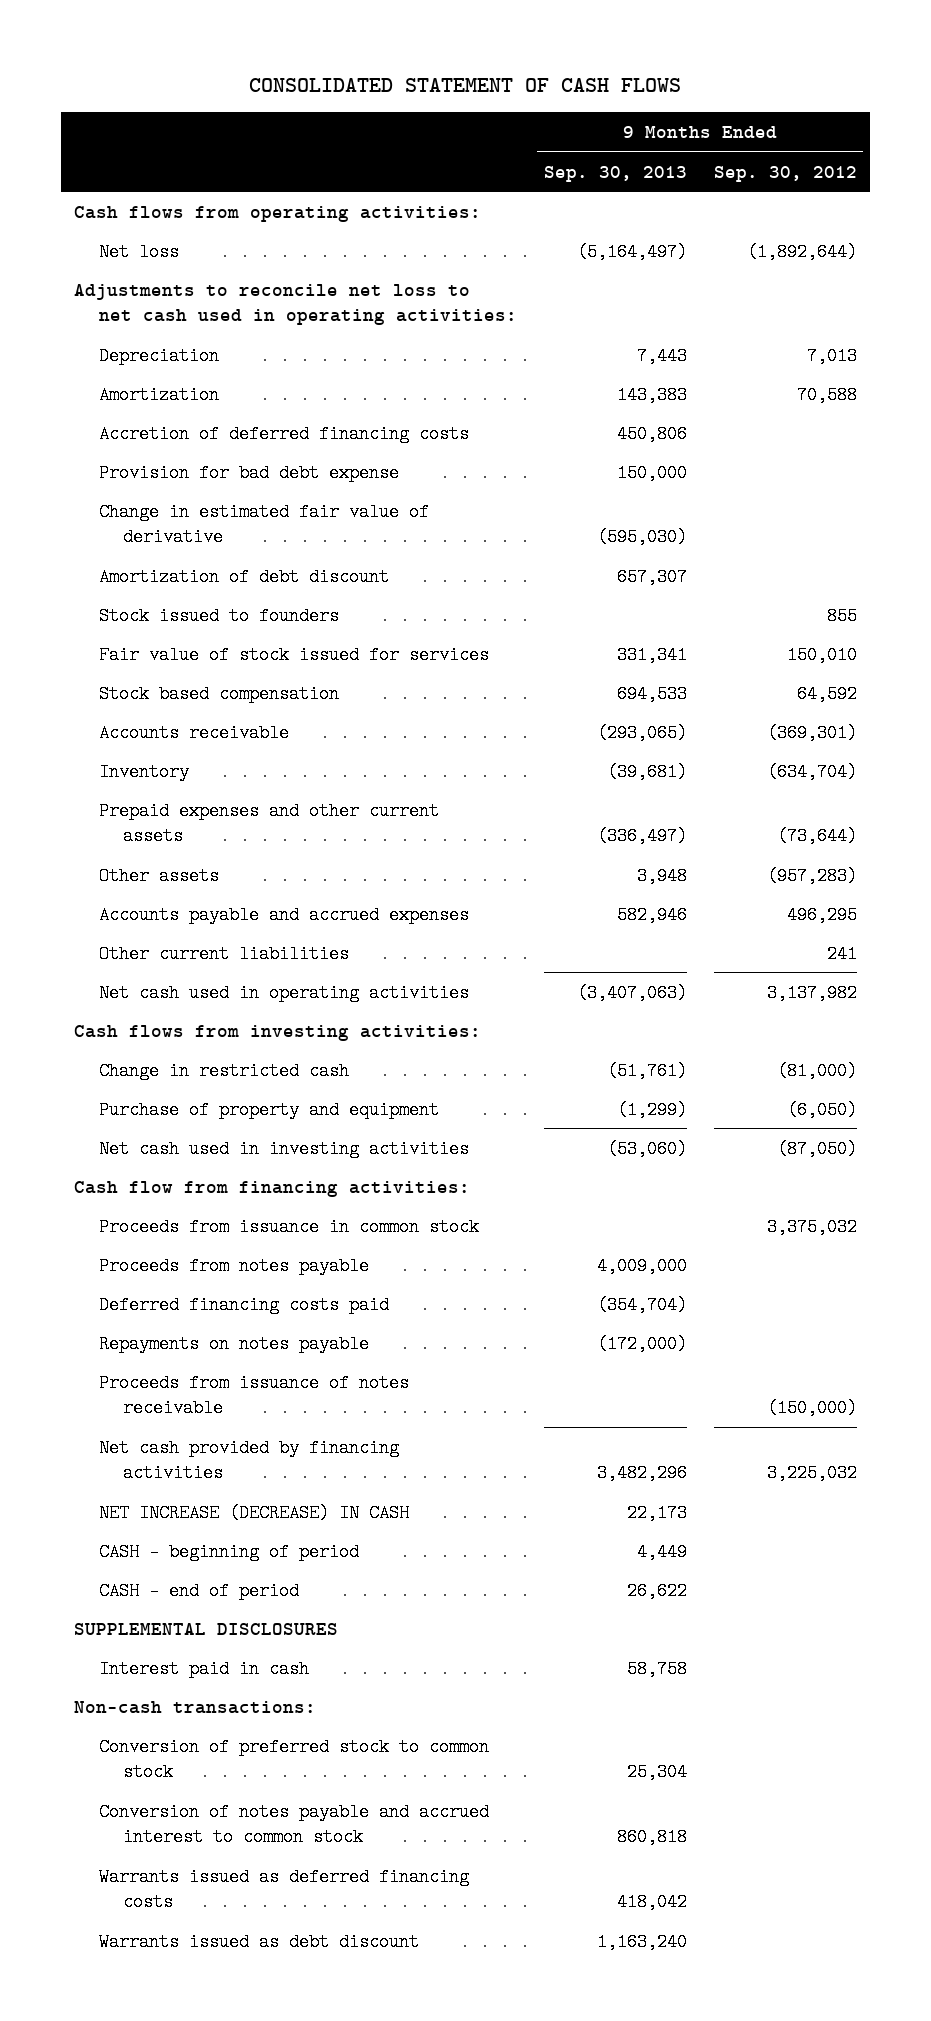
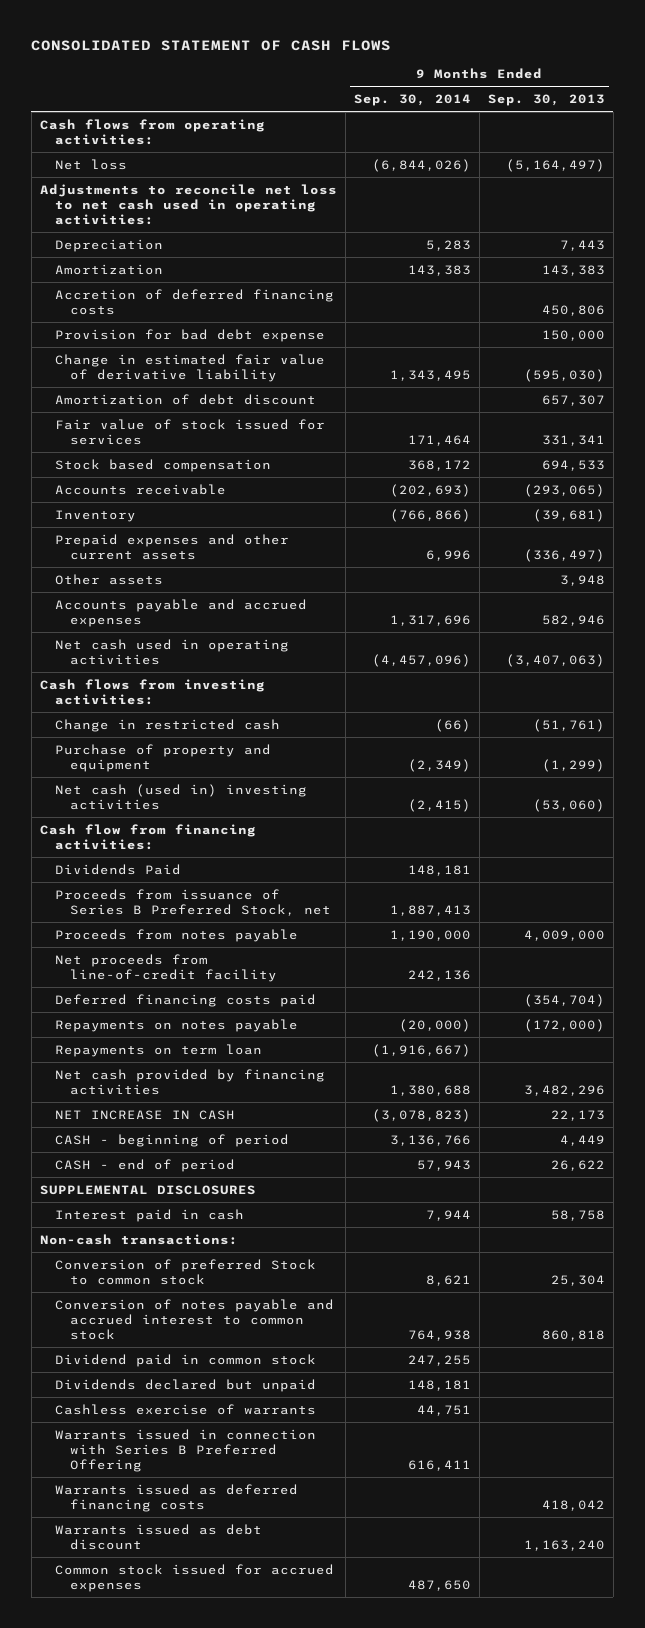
- | 9 Months Ended Sep. 30, 2013 | 9 Months Ended Sep. 30, 2012
+ | 9 Months Ended Sep. 30, 2014 | 9 Months Ended Sep. 30, 2013
- Change in estimated fair value of derivative | (595,030) |
+ Change in estimated fair value of derivative liability | 1,343,495 | (595,030)
- Stock issued to founders | | 855
- Other current liabilities | | 241
- Net cash used in investing activities | (53,060) | (87,050)
+ Net cash (used in) investing activities | (2,415) | (53,060)
- Proceeds from issuance in common stock | | 3,375,032
+ Dividends Paid | 148,181 |
+ Proceeds from issuance of Series B Preferred Stock, net | 1,887,413 |
+ Net proceeds from line-of-credit facility | 242,136 |
- Proceeds from issuance of notes receivable | | (150,000)
+ Repayments on term loan | (1,916,667) |
- NET INCREASE (DECREASE) IN CASH | 22,173 |
+ NET INCREASE IN CASH | (3,078,823) | 22,173
- Conversion of preferred stock to common stock | 25,304 |
+ Conversion of preferred Stock to common stock | 8,621 | 25,304
+ Dividend paid in common stock | 247,255 |
+ Dividends declared but unpaid | 148,181 |
+ Cashless exercise of warrants | 44,751 |
+ Warrants issued in connection with Series B Preferred Offering | 616,411 |
+ Common stock issued for accrued expenses | 487,650 |

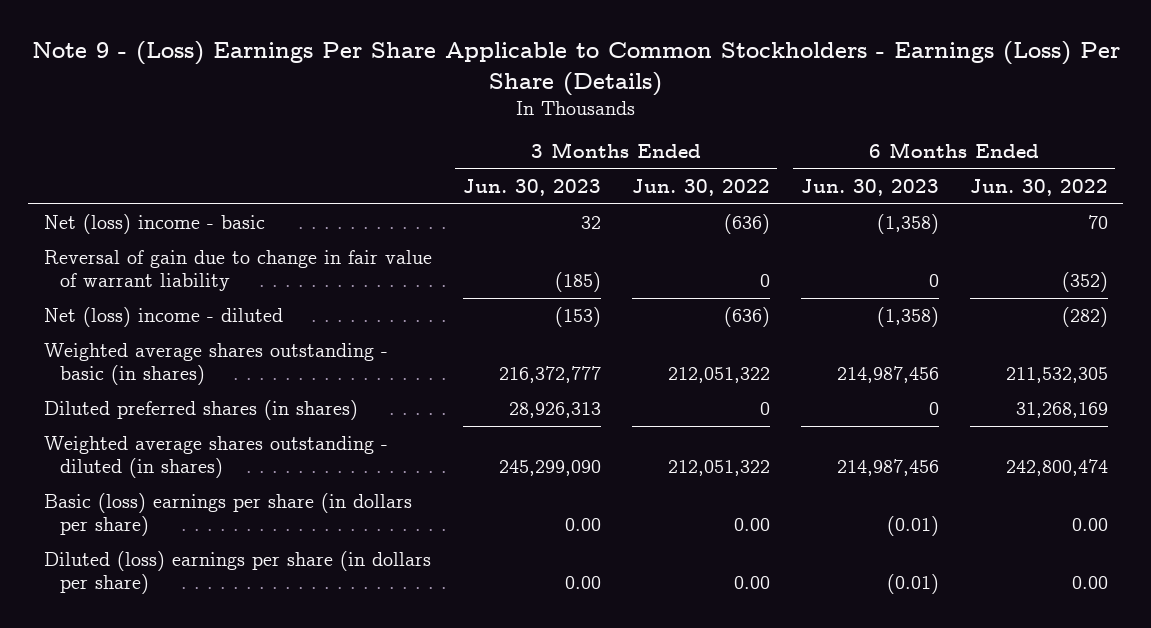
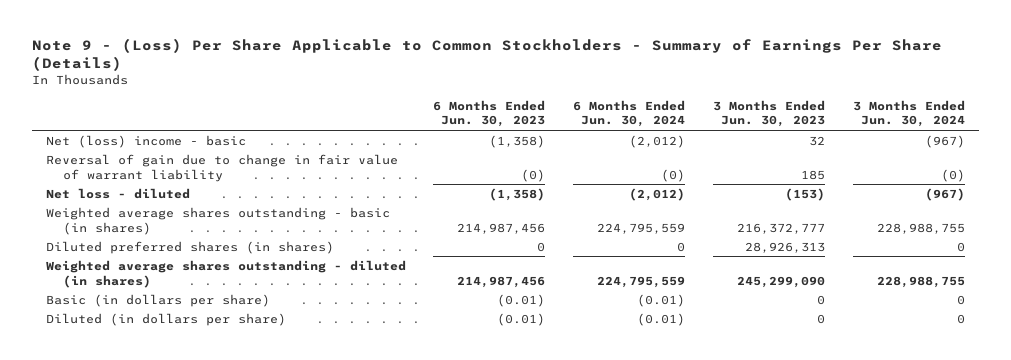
- Note 9 - (Loss) Earnings Per Share Applicable to Common Stockholders - Earnings (Loss) Per Share (Details)
+ Note 9 - (Loss) Per Share Applicable to Common Stockholders - Summary of Earnings Per Share (Details)
- | 3 Months Ended Jun. 30, 2023 | 3 Months Ended Jun. 30, 2022 | 6 Months Ended Jun. 30, 2023 | 6 Months Ended Jun. 30, 2022
+ | 6 Months Ended Jun. 30, 2023 | 6 Months Ended Jun. 30, 2024 | 3 Months Ended Jun. 30, 2023 | 3 Months Ended Jun. 30, 2024
- Reversal of gain due to change in fair value of warrant liability | (185) | 0 | 0 | (352)
- Net (loss) income - diluted | (153) | (636) | (1,358) | (282)
+ Reversal of gain due to change in fair value of warrant liability | (0) | (0) | 185 | (0)
+ Net loss - diluted | (1,358) | (2,012) | (153) | (967)
- Basic (loss) earnings per share (in dollars per share) | 0.00 | 0.00 | (0.01) | 0.00
- Diluted (loss) earnings per share (in dollars per share) | 0.00 | 0.00 | (0.01) | 0.00
+ Basic (in dollars per share) | (0.01) | (0.01) | 0 | 0
+ Diluted (in dollars per share) | (0.01) | (0.01) | 0 | 0

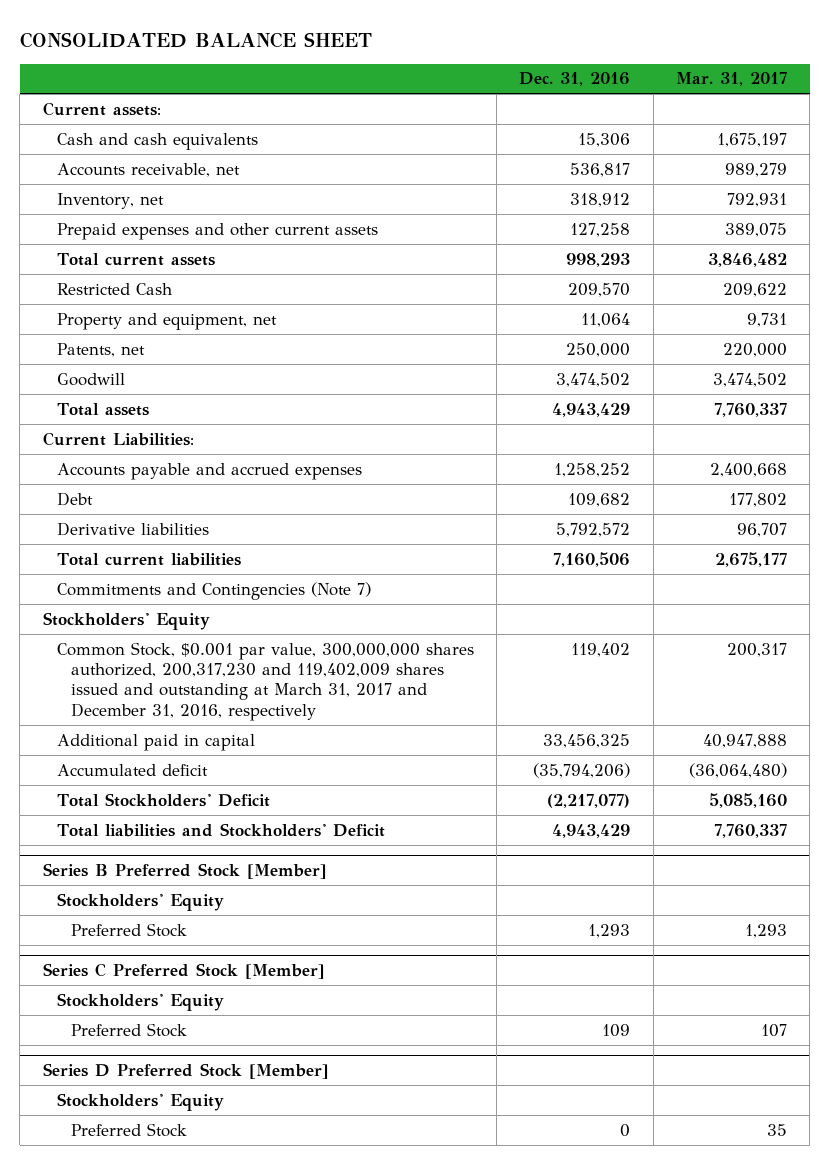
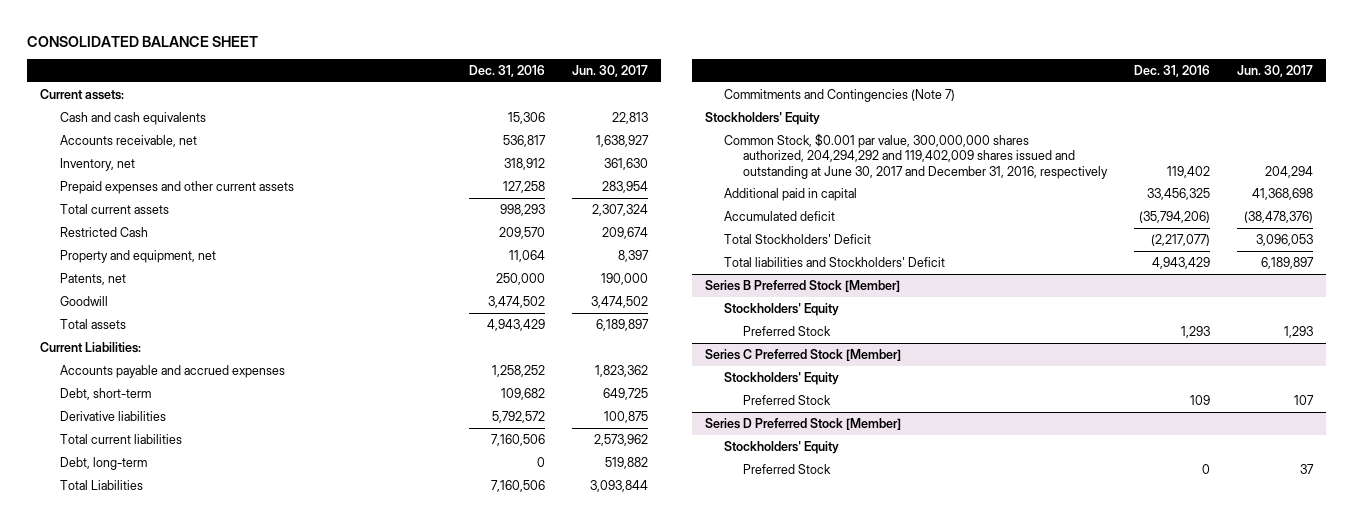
- | Dec. 31, 2016 | Mar. 31, 2017
+ | Dec. 31, 2016 | Jun. 30, 2017
- Debt | 109,682 | 177,802
+ Debt, short-term | 109,682 | 649,725
+ Debt, long-term | 0 | 519,882
+ Total Liabilities | 7,160,506 | 3,093,844
- Common Stock, $0.001 par value, 300,000,000 shares authorized, 200,317,230 and 119,402,009 shares issued and outstanding at March 31, 2017 and December 31, 2016, respectively | 119,402 | 200,317
+ Common Stock, $0.001 par value, 300,000,000 shares authorized, 204,294,292 and 119,402,009 shares issued and outstanding at June 30, 2017 and December 31, 2016, respectively | 119,402 | 204,294

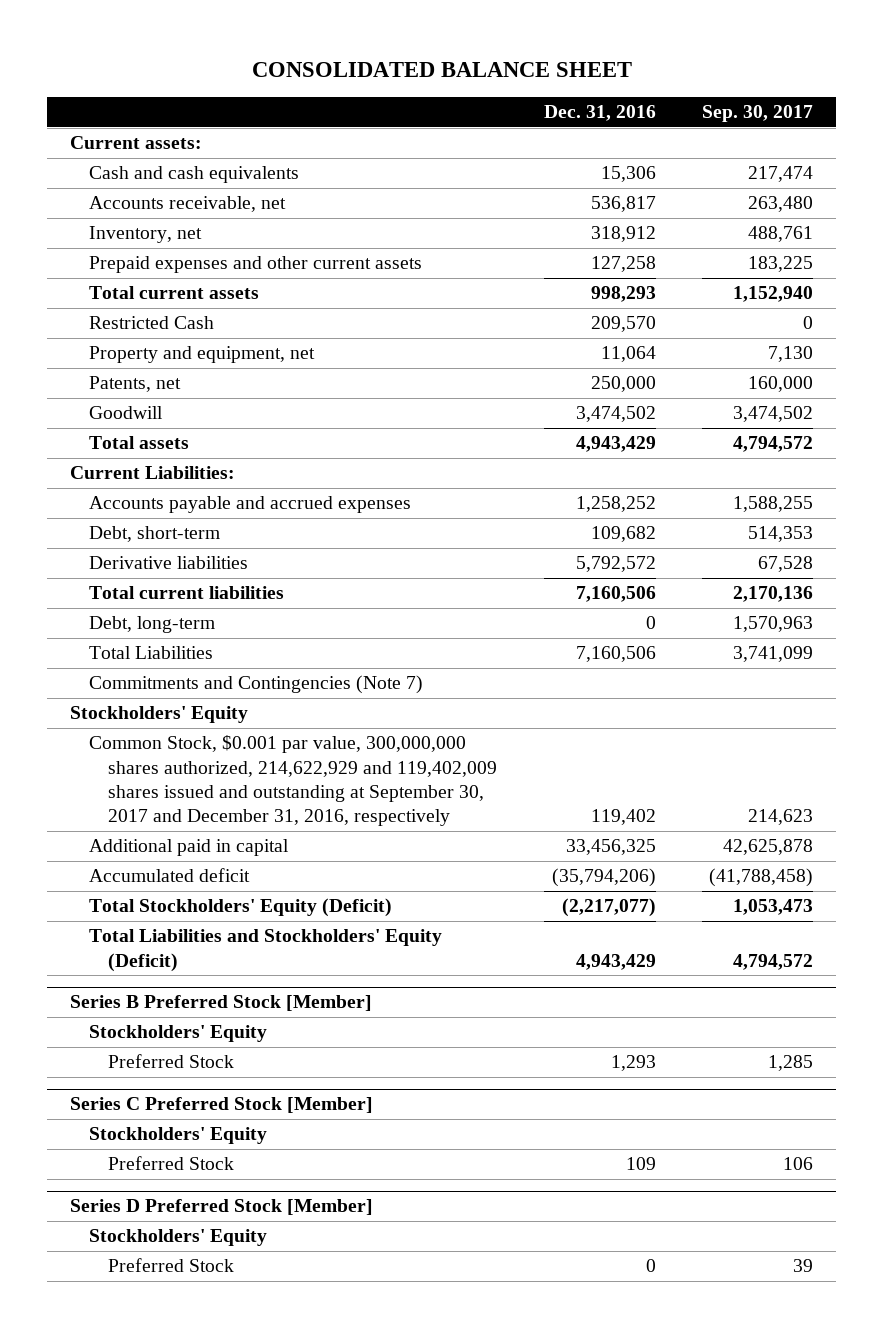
- | Dec. 31, 2016 | Jun. 30, 2017
+ | Dec. 31, 2016 | Sep. 30, 2017
- Common Stock, $0.001 par value, 300,000,000 shares authorized, 204,294,292 and 119,402,009 shares issued and outstanding at June 30, 2017 and December 31, 2016, respectively | 119,402 | 204,294
+ Common Stock, $0.001 par value, 300,000,000 shares authorized, 214,622,929 and 119,402,009 shares issued and outstanding at September 30, 2017 and December 31, 2016, respectively | 119,402 | 214,623
- Total Stockholders' Deficit | (2,217,077) | 3,096,053
- Total liabilities and Stockholders' Deficit | 4,943,429 | 6,189,897
+ Total Stockholders' Equity (Deficit) | (2,217,077) | 1,053,473
+ Total Liabilities and Stockholders' Equity (Deficit) | 4,943,429 | 4,794,572

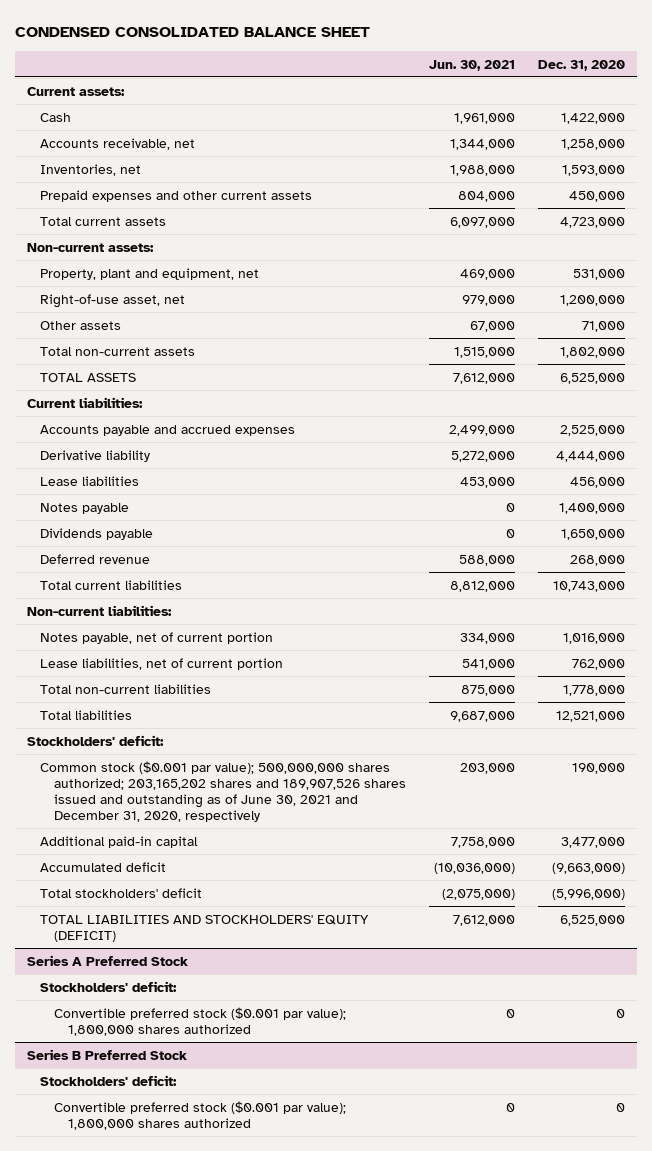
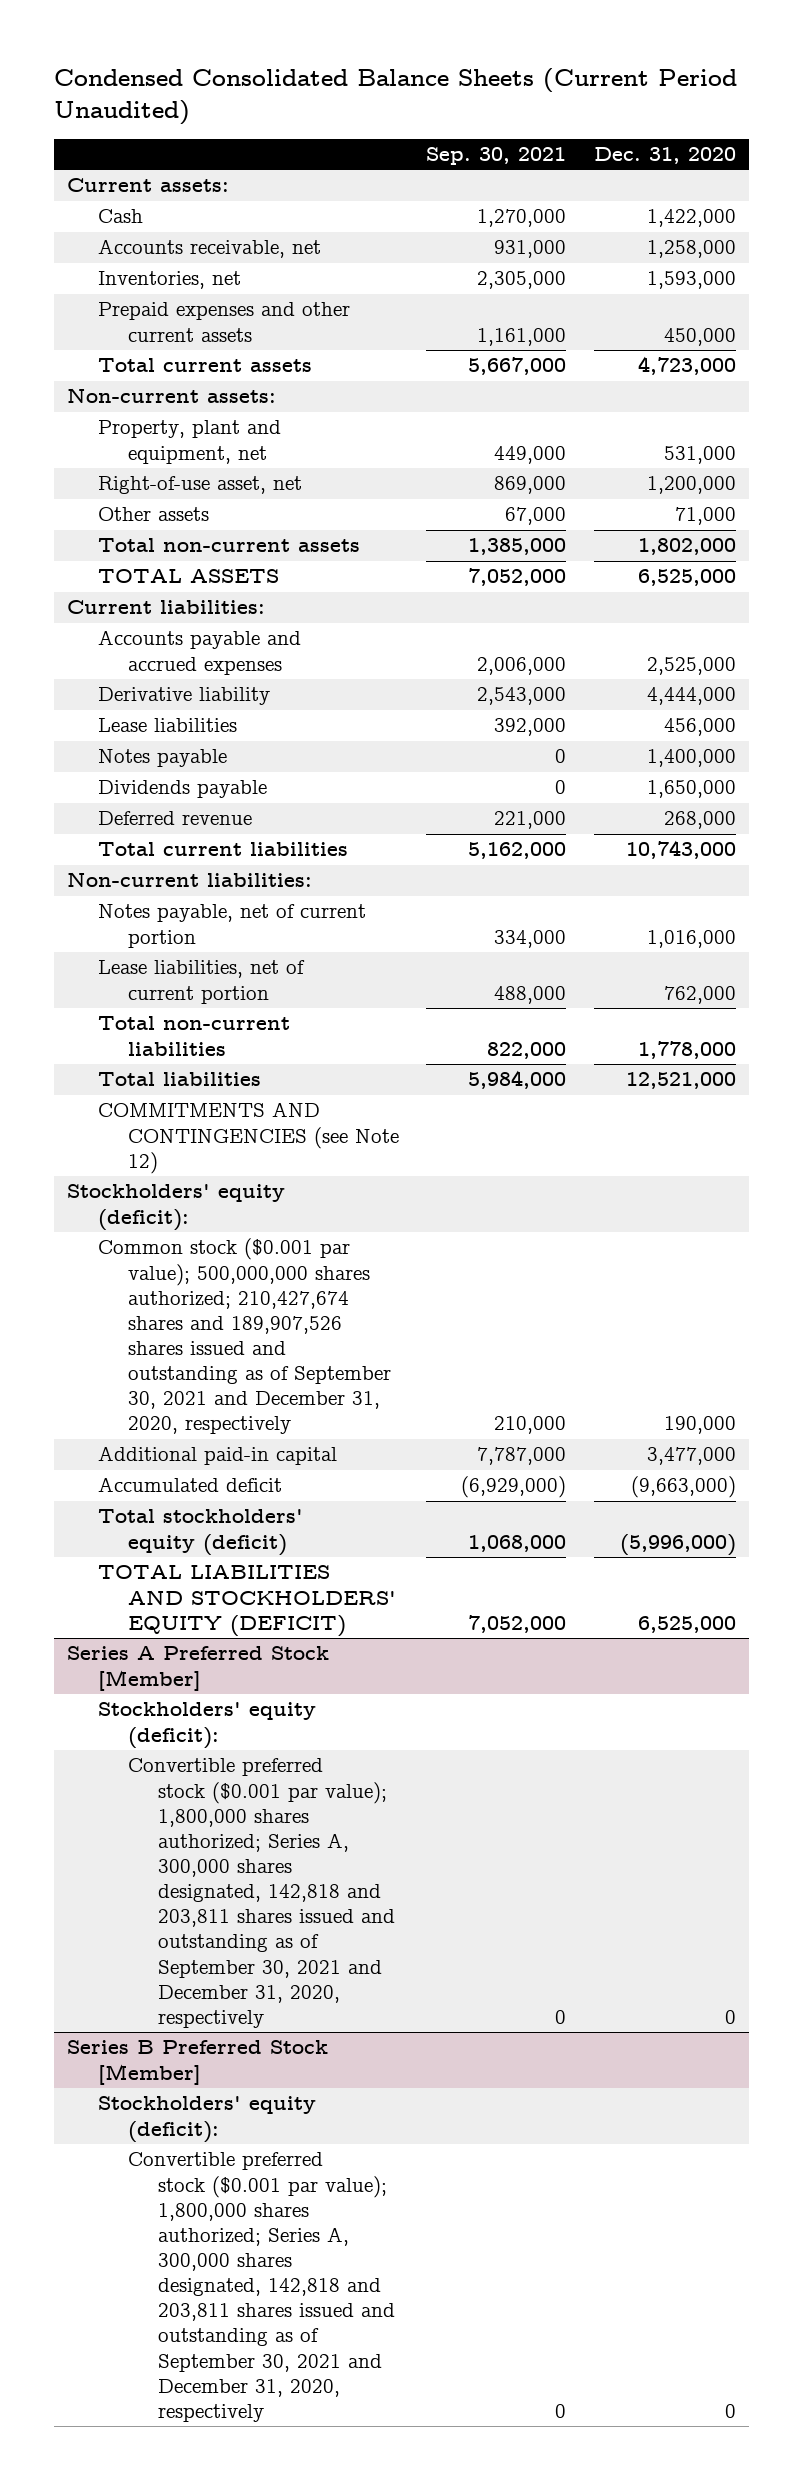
- CONDENSED CONSOLIDATED BALANCE SHEET
+ Condensed Consolidated Balance Sheets (Current Period Unaudited)
- | Jun. 30, 2021 | Dec. 31, 2020
+ | Sep. 30, 2021 | Dec. 31, 2020
- Stockholders' deficit:
- Common stock ($0.001 par value); 500,000,000 shares authorized; 203,165,202 shares and 189,907,526 shares issued and outstanding as of June 30, 2021 and December 31, 2020, respectively | 203,000 | 190,000
+ COMMITMENTS AND CONTINGENCIES (see Note 12)
+ Stockholders' equity (deficit):
+ Common stock ($0.001 par value); 500,000,000 shares authorized; 210,427,674 shares and 189,907,526 shares issued and outstanding as of September 30, 2021 and December 31, 2020, respectively | 210,000 | 190,000
- Total stockholders' deficit | (2,075,000) | (5,996,000)
+ Total stockholders' equity (deficit) | 1,068,000 | (5,996,000)
- Series A Preferred Stock
- Stockholders' deficit:
- Convertible preferred stock ($0.001 par value); 1,800,000 shares authorized | 0 | 0
- Series B Preferred Stock
- Stockholders' deficit:
- Convertible preferred stock ($0.001 par value); 1,800,000 shares authorized | 0 | 0
+ Series A Preferred Stock [Member]
+ Stockholders' equity (deficit):
+ Convertible preferred stock ($0.001 par value); 1,800,000 shares authorized; Series A, 300,000 shares designated, 142,818 and 203,811 shares issued and outstanding as of September 30, 2021 and December 31, 2020, respectively | 0 | 0
+ Series B Preferred Stock [Member]
+ Stockholders' equity (deficit):
+ Convertible preferred stock ($0.001 par value); 1,800,000 shares authorized; Series A, 300,000 shares designated, 142,818 and 203,811 shares issued and outstanding as of September 30, 2021 and December 31, 2020, respectively | 0 | 0

